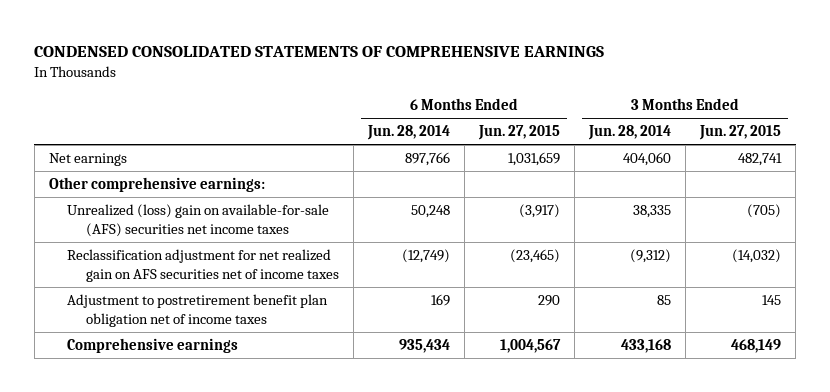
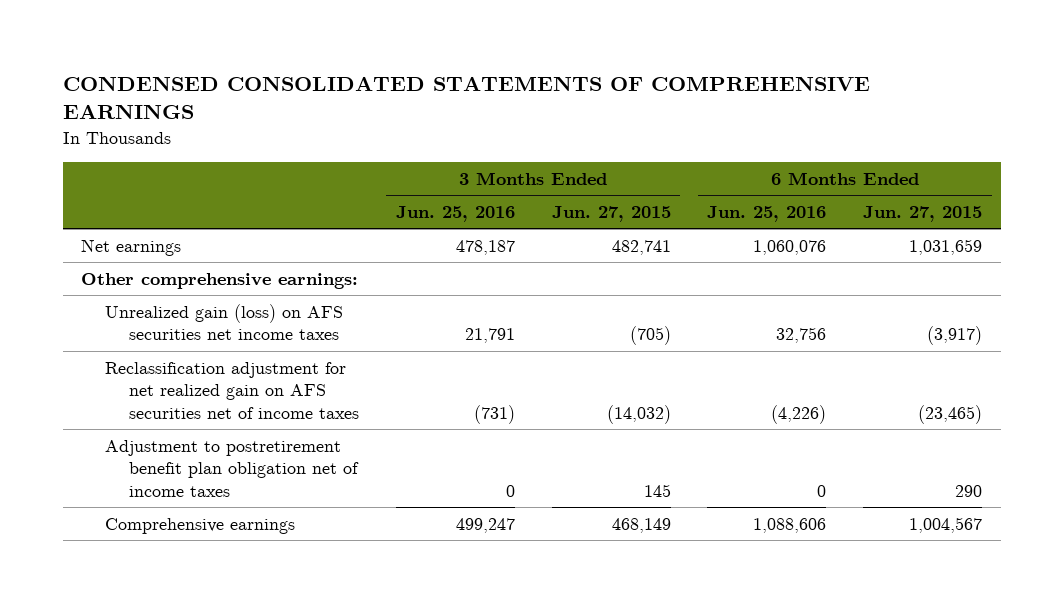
- | 6 Months Ended Jun. 28, 2014 | 6 Months Ended Jun. 27, 2015 | 3 Months Ended Jun. 28, 2014 | 3 Months Ended Jun. 27, 2015
+ | 3 Months Ended Jun. 25, 2016 | 3 Months Ended Jun. 27, 2015 | 6 Months Ended Jun. 25, 2016 | 6 Months Ended Jun. 27, 2015
- Unrealized (loss) gain on available-for-sale (AFS) securities net income taxes | 50,248 | (3,917) | 38,335 | (705)
+ Unrealized gain (loss) on AFS securities net income taxes | 21,791 | (705) | 32,756 | (3,917)

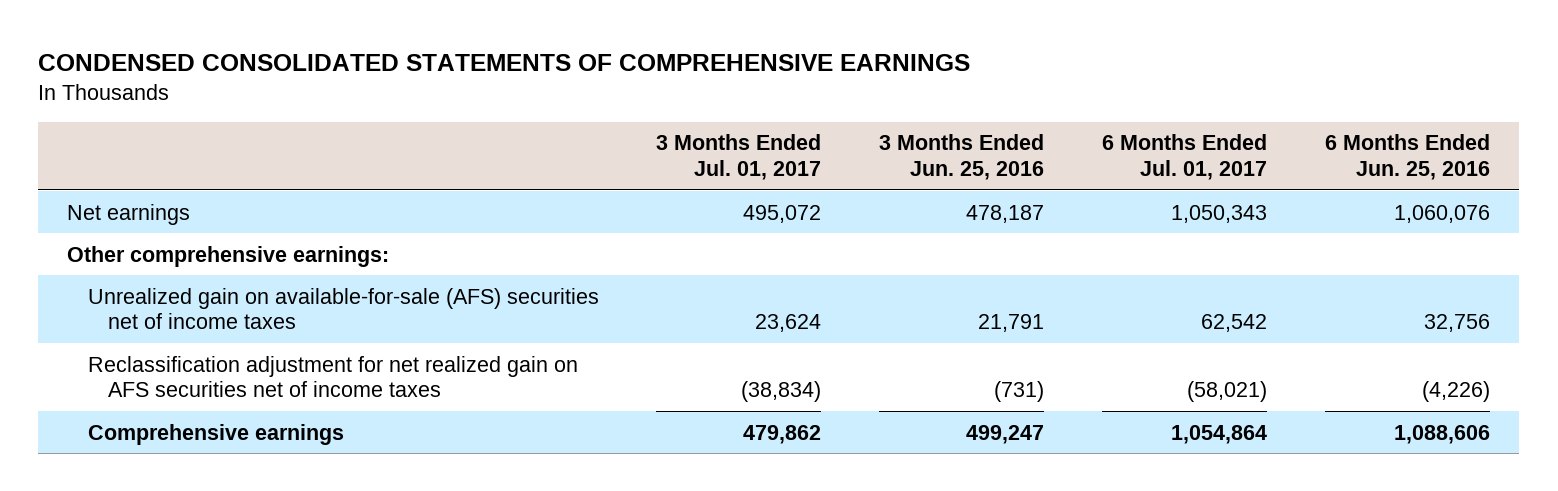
- | 3 Months Ended Jun. 25, 2016 | 3 Months Ended Jun. 27, 2015 | 6 Months Ended Jun. 25, 2016 | 6 Months Ended Jun. 27, 2015
+ | 3 Months Ended Jul. 01, 2017 | 3 Months Ended Jun. 25, 2016 | 6 Months Ended Jul. 01, 2017 | 6 Months Ended Jun. 25, 2016
- Unrealized gain (loss) on AFS securities net income taxes | 21,791 | (705) | 32,756 | (3,917)
+ Unrealized gain on available-for-sale (AFS) securities net of income taxes | 23,624 | 21,791 | 62,542 | 32,756
- Adjustment to postretirement benefit plan obligation net of income taxes | 0 | 145 | 0 | 290

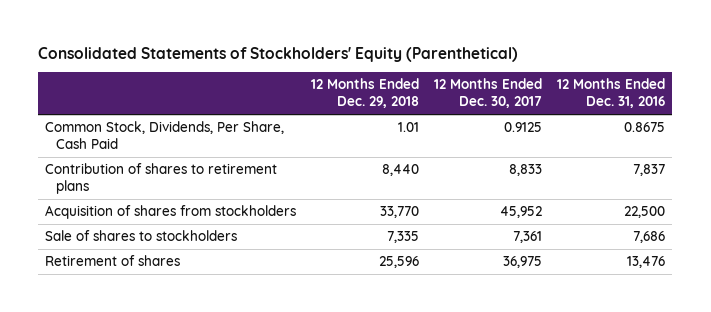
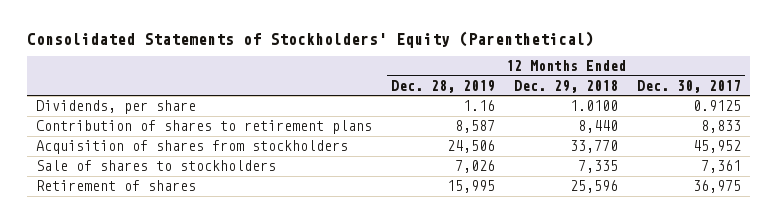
- | 12 Months Ended Dec. 29, 2018 | 12 Months Ended Dec. 30, 2017 | 12 Months Ended Dec. 31, 2016
+ | 12 Months Ended Dec. 28, 2019 | 12 Months Ended Dec. 29, 2018 | 12 Months Ended Dec. 30, 2017
- Common Stock, Dividends, Per Share, Cash Paid | 1.01 | 0.9125 | 0.8675
+ Dividends, per share | 1.16 | 1.0100 | 0.9125

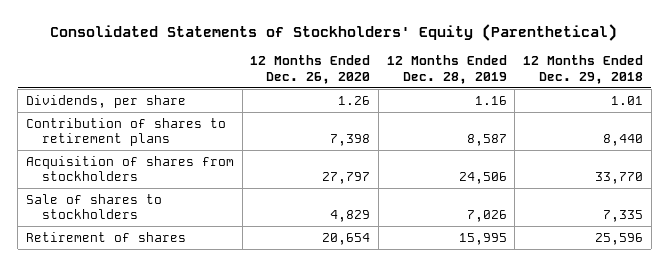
- | 12 Months Ended Dec. 28, 2019 | 12 Months Ended Dec. 29, 2018 | 12 Months Ended Dec. 30, 2017
+ | 12 Months Ended Dec. 26, 2020 | 12 Months Ended Dec. 28, 2019 | 12 Months Ended Dec. 29, 2018
- Dividends, per share | 1.16 | 1.0100 | 0.9125
+ Dividends, per share | 1.26 | 1.16 | 1.01

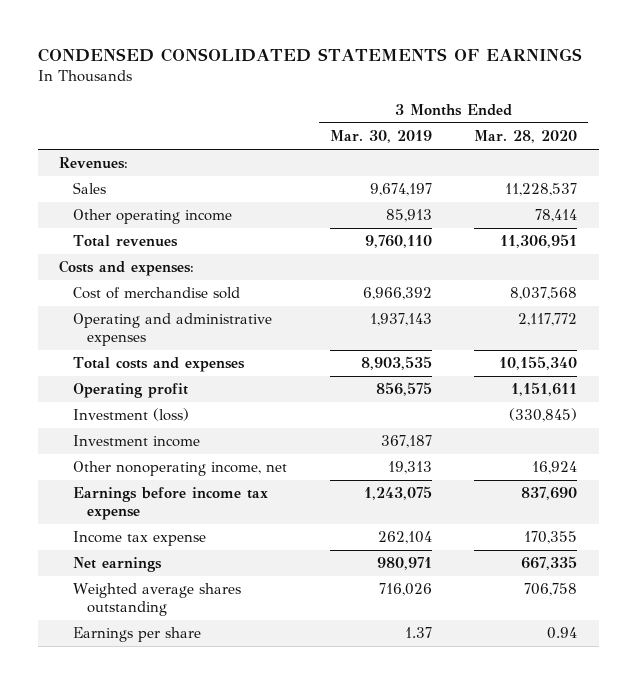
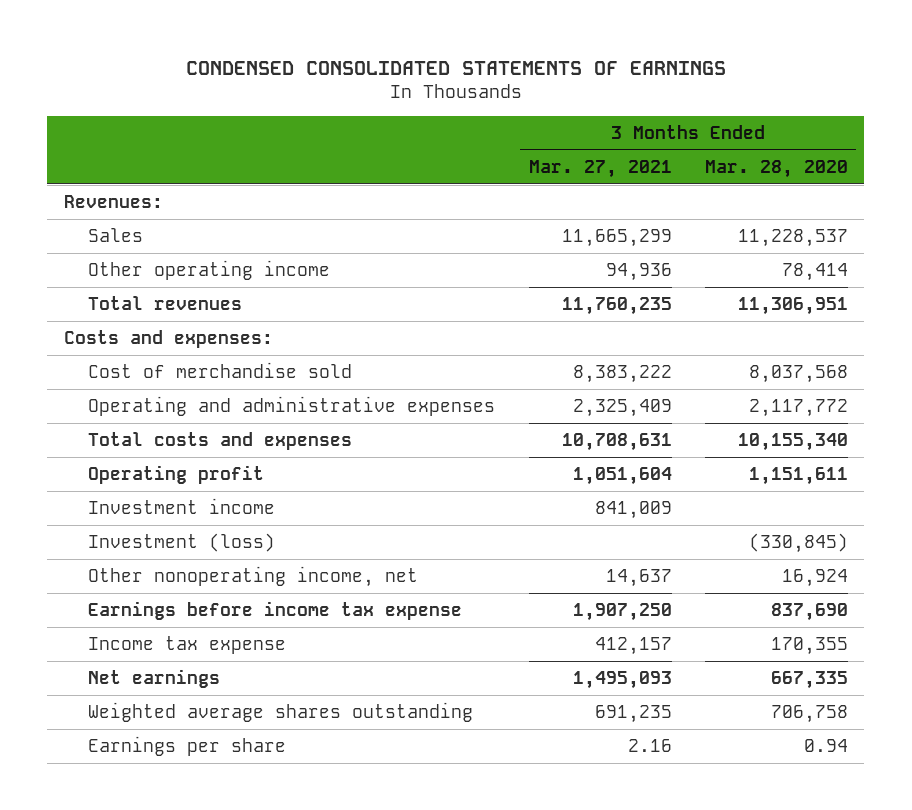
- | 3 Months Ended Mar. 30, 2019 | 3 Months Ended Mar. 28, 2020
+ | 3 Months Ended Mar. 27, 2021 | 3 Months Ended Mar. 28, 2020
moved down: Investment (loss) | | (330,845)

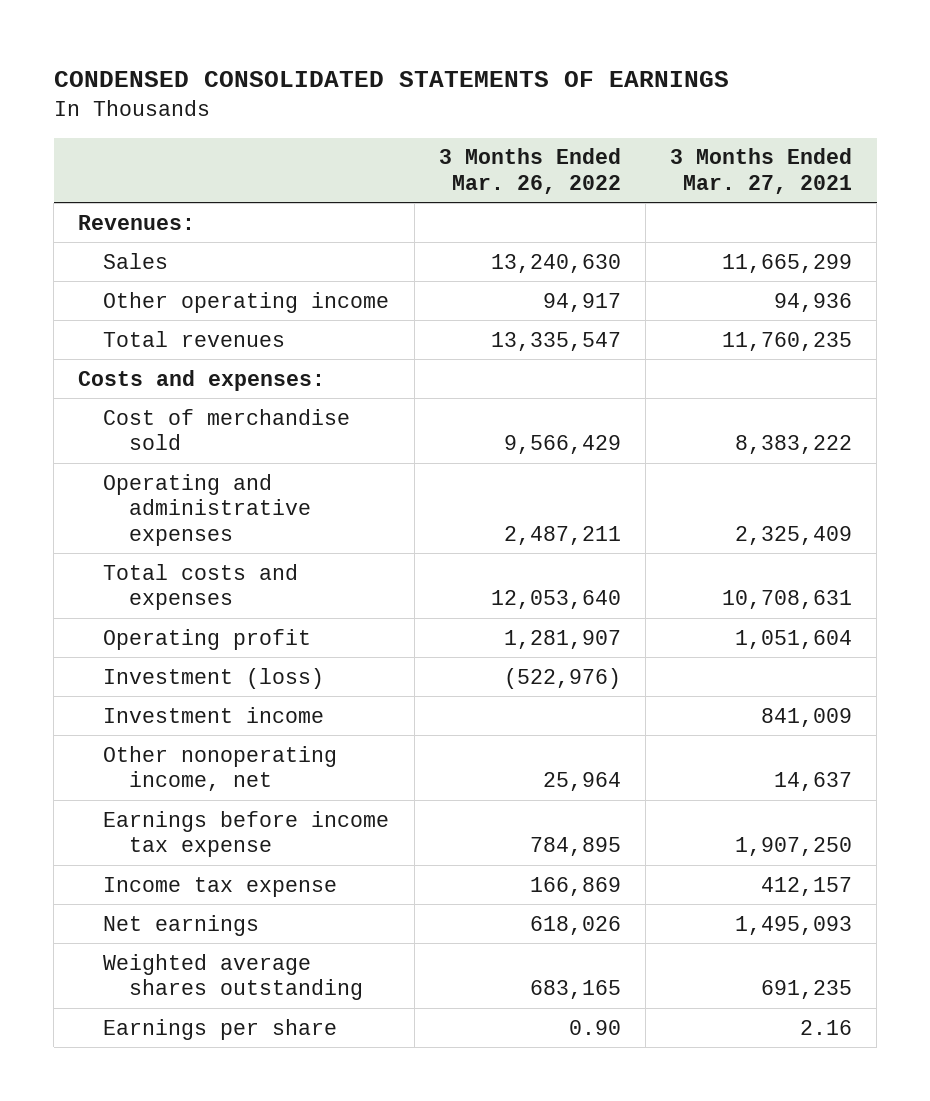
- | 3 Months Ended Mar. 27, 2021 | 3 Months Ended Mar. 28, 2020
+ | 3 Months Ended Mar. 26, 2022 | 3 Months Ended Mar. 27, 2021
moved down: Investment income | | 841,009

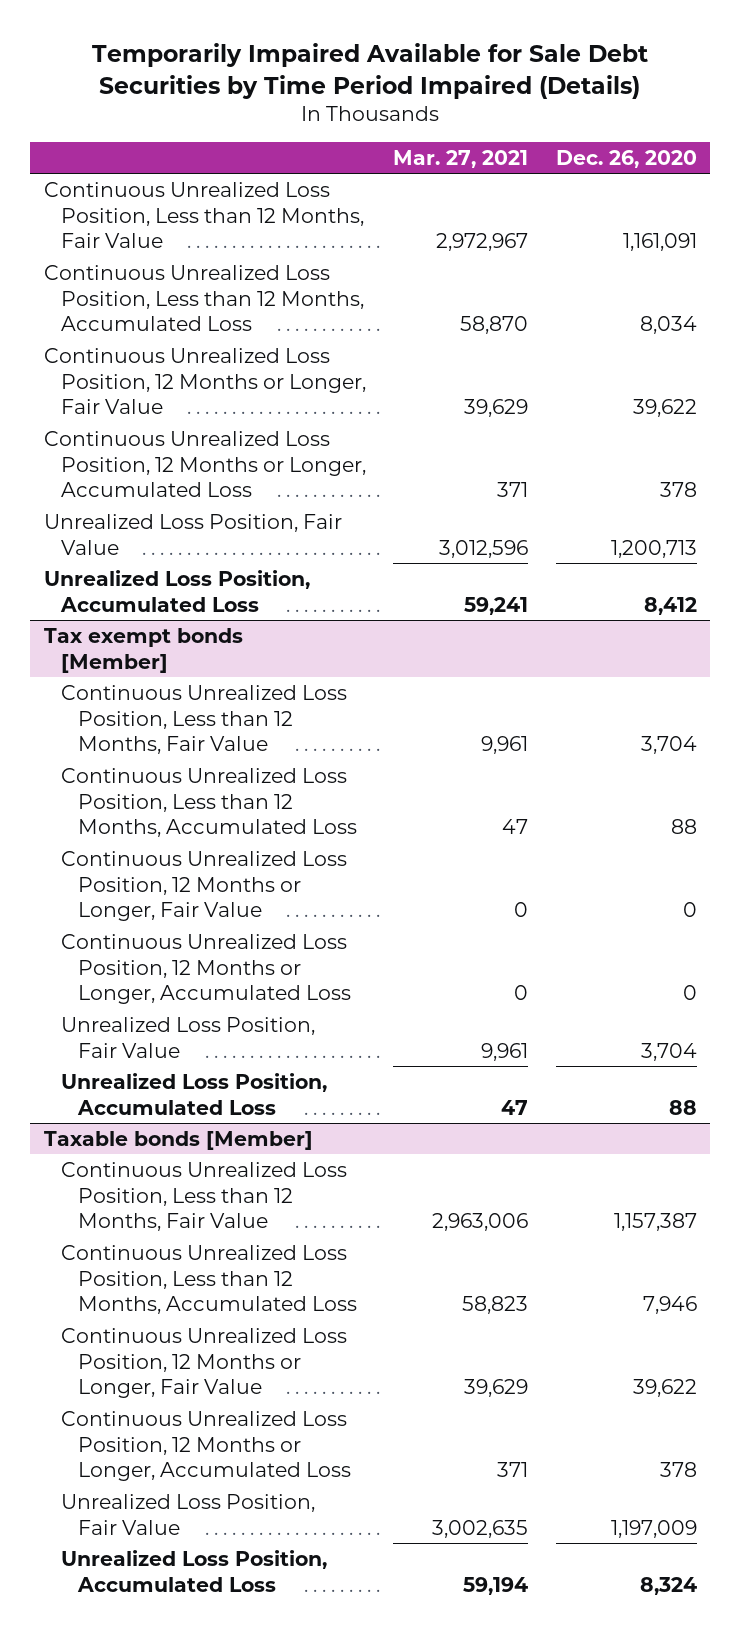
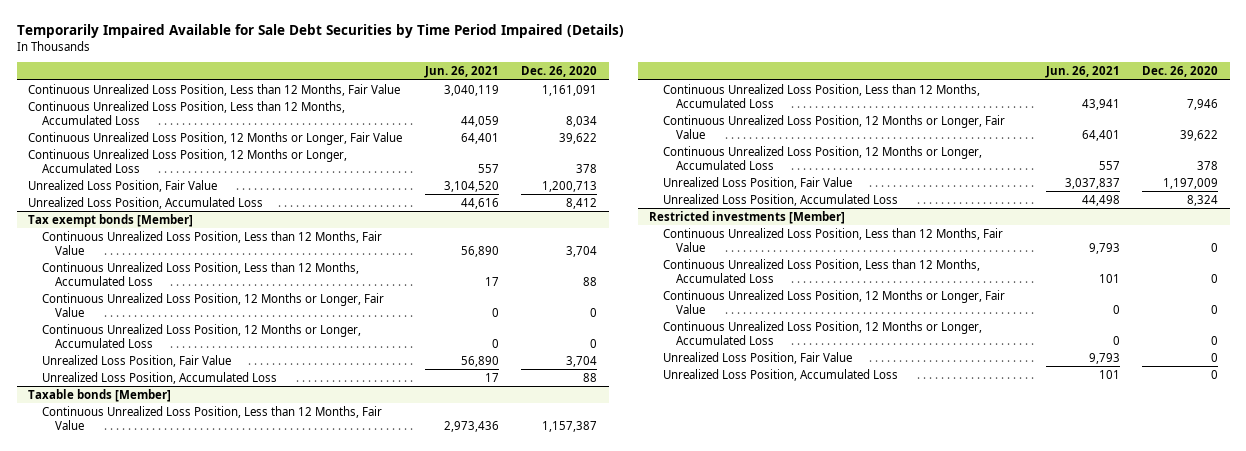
- | Mar. 27, 2021 | Dec. 26, 2020
+ | Jun. 26, 2021 | Dec. 26, 2020
+ Restricted investments [Member]
+ Continuous Unrealized Loss Position, Less than 12 Months, Fair Value | 9,793 | 0
+ Continuous Unrealized Loss Position, Less than 12 Months, Accumulated Loss | 101 | 0
+ Continuous Unrealized Loss Position, 12 Months or Longer, Fair Value | 0 | 0
+ Continuous Unrealized Loss Position, 12 Months or Longer, Accumulated Loss | 0 | 0
+ Unrealized Loss Position, Fair Value | 9,793 | 0
+ Unrealized Loss Position, Accumulated Loss | 101 | 0

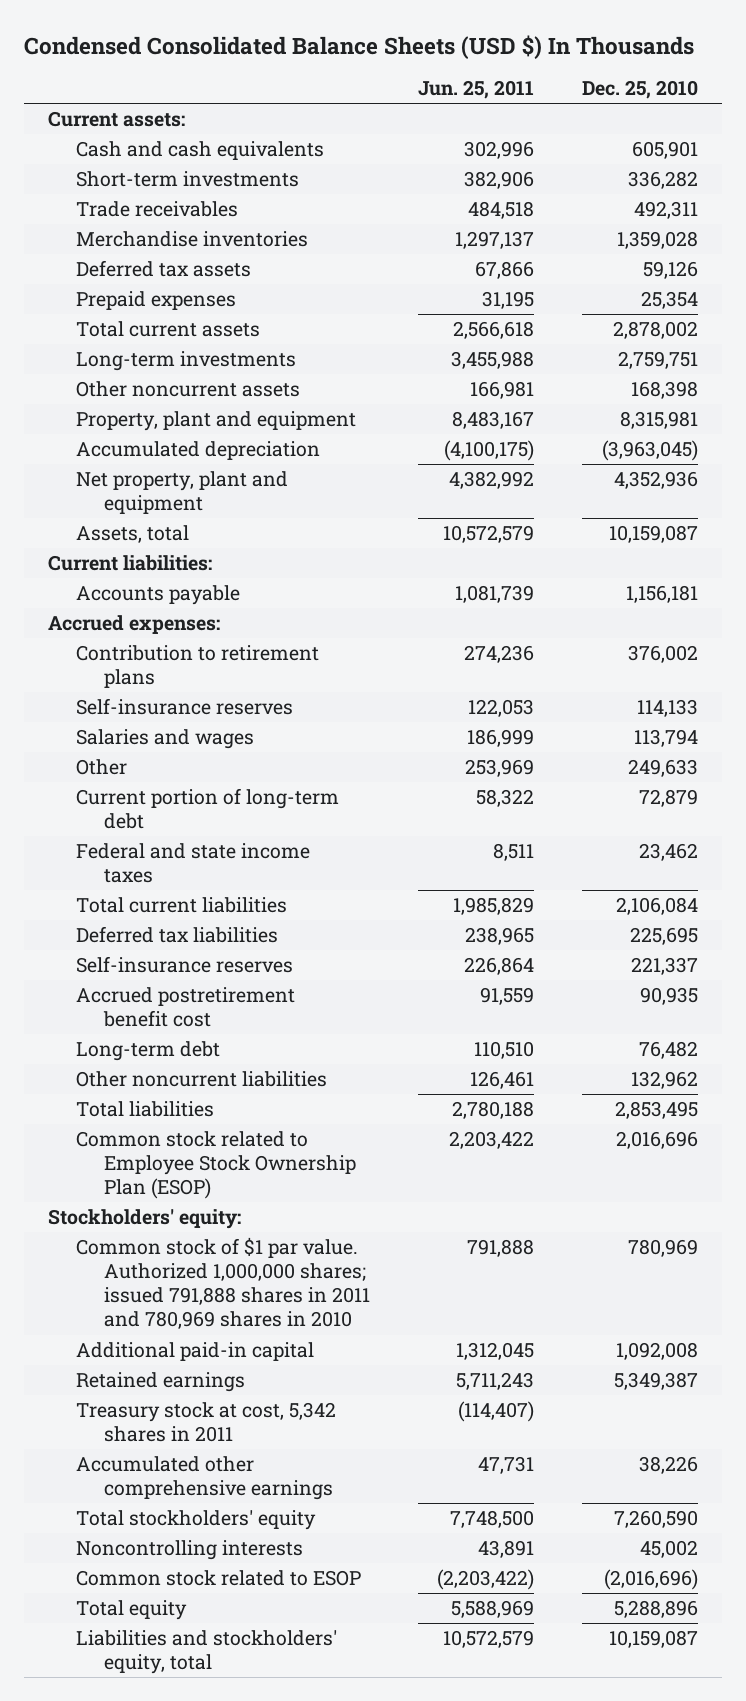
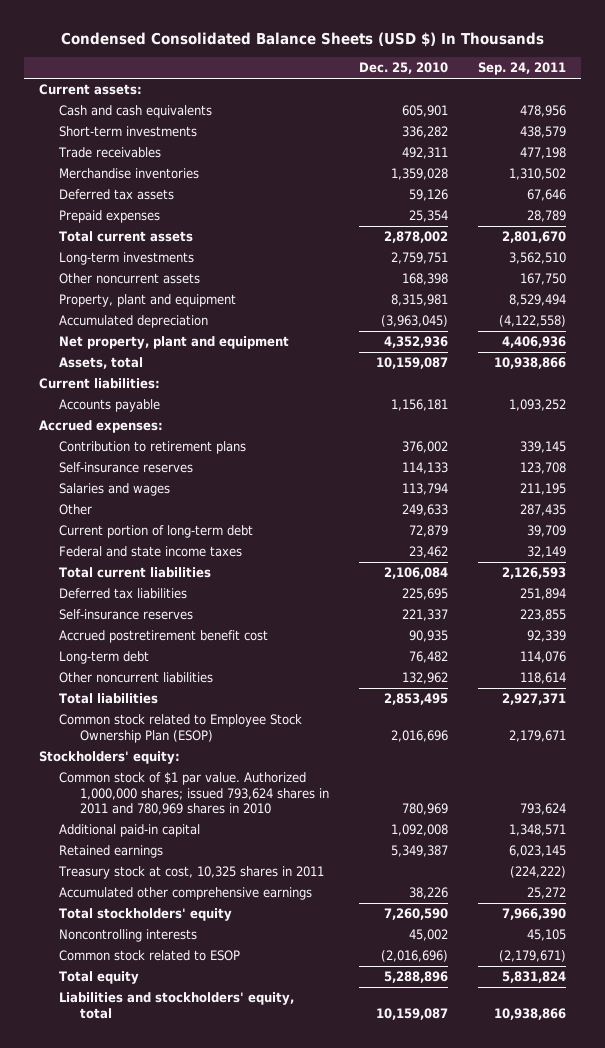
- | Jun. 25, 2011 | Dec. 25, 2010
+ | Dec. 25, 2010 | Sep. 24, 2011
- Common stock of $1 par value. Authorized 1,000,000 shares; issued 791,888 shares in 2011 and 780,969 shares in 2010 | 791,888 | 780,969
+ Common stock of $1 par value. Authorized 1,000,000 shares; issued 793,624 shares in 2011 and 780,969 shares in 2010 | 780,969 | 793,624
- Treasury stock at cost, 5,342 shares in 2011 | (114,407) |
+ Treasury stock at cost, 10,325 shares in 2011 | | (224,222)

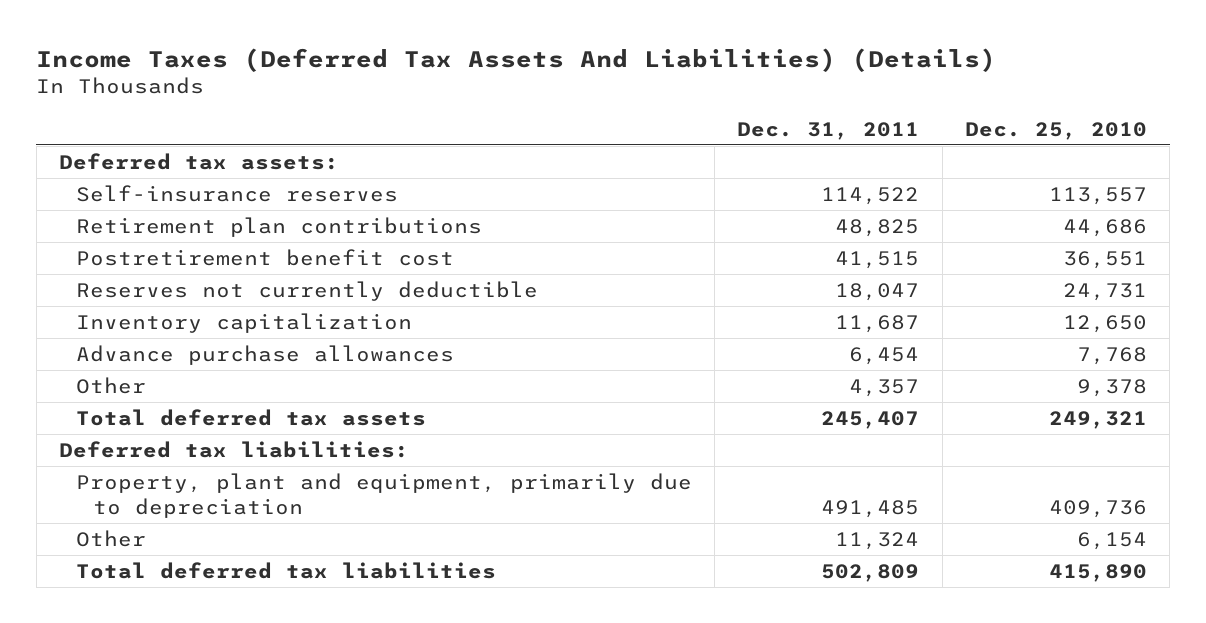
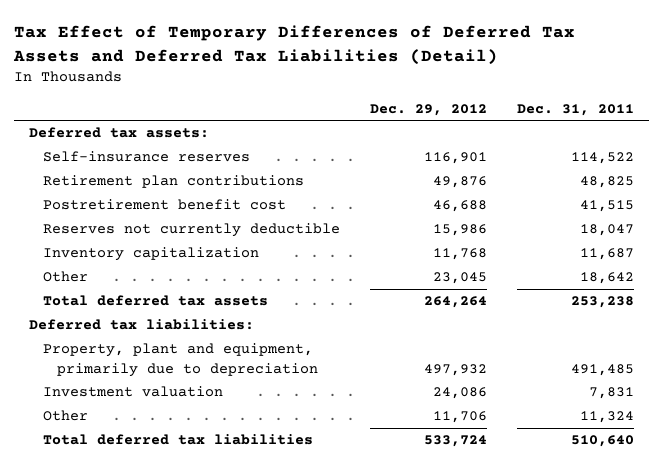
- Income Taxes (Deferred Tax Assets And Liabilities) (Details)
+ Tax Effect of Temporary Differences of Deferred Tax Assets and Deferred Tax Liabilities (Detail)
- | Dec. 31, 2011 | Dec. 25, 2010
+ | Dec. 29, 2012 | Dec. 31, 2011
- Advance purchase allowances | 6,454 | 7,768
- Other | 4,357 | 9,378
- Total deferred tax assets | 245,407 | 249,321
+ Other | 23,045 | 18,642
+ Total deferred tax assets | 264,264 | 253,238
+ Investment valuation | 24,086 | 7,831
- Total deferred tax liabilities | 502,809 | 415,890
+ Total deferred tax liabilities | 533,724 | 510,640

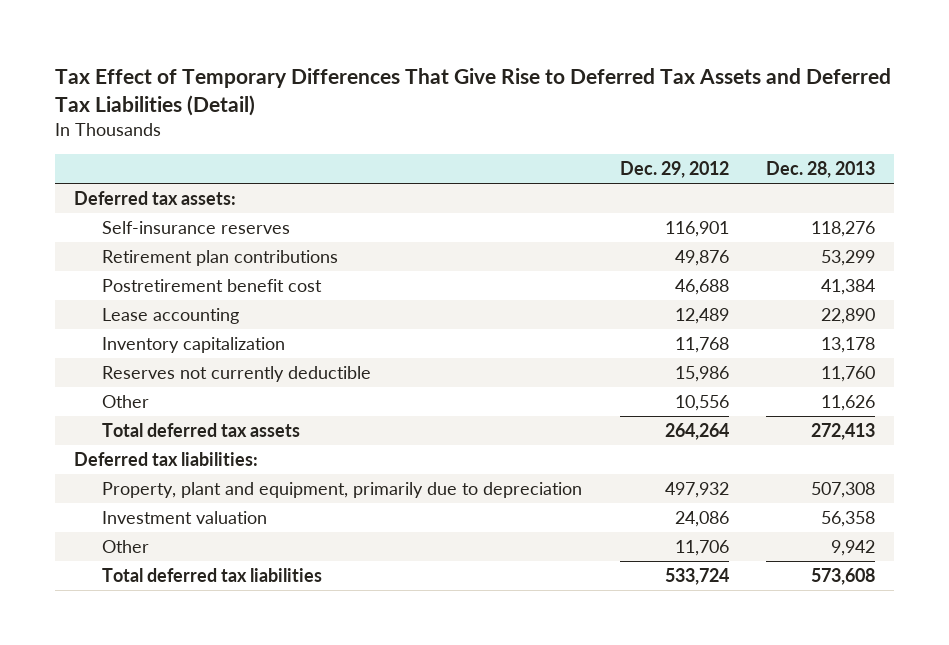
- Tax Effect of Temporary Differences of Deferred Tax Assets and Deferred Tax Liabilities (Detail)
+ Tax Effect of Temporary Differences That Give Rise to Deferred Tax Assets and Deferred Tax Liabilities (Detail)
- | Dec. 29, 2012 | Dec. 31, 2011
+ | Dec. 29, 2012 | Dec. 28, 2013
+ Lease accounting | 12,489 | 22,890
- Other | 23,045 | 18,642
moved down: Reserves not currently deductible | 15,986 | 11,760
+ Other | 10,556 | 11,626

